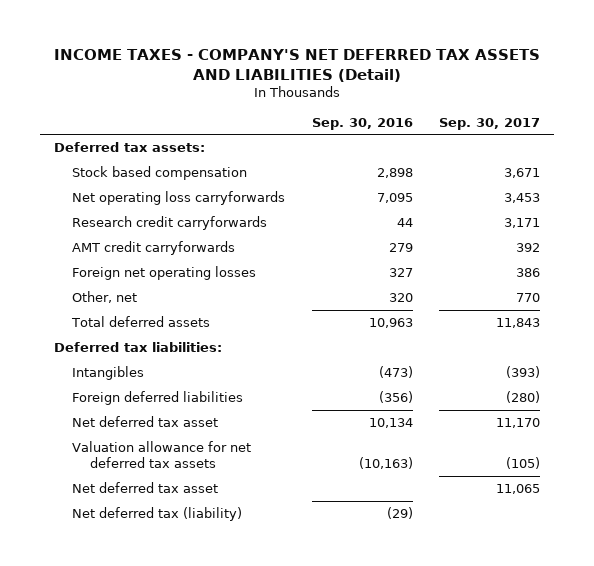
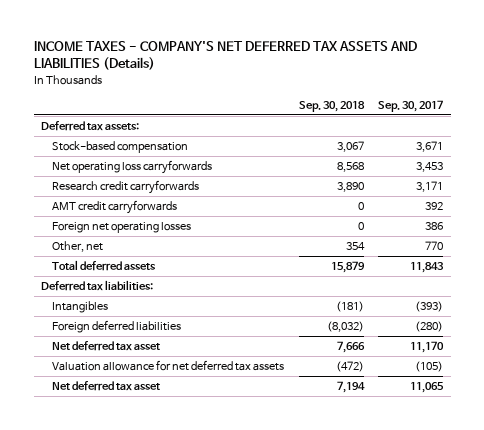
- INCOME TAXES - COMPANY'S NET DEFERRED TAX ASSETS AND LIABILITIES (Detail)
+ INCOME TAXES - COMPANY'S NET DEFERRED TAX ASSETS AND LIABILITIES (Details)
- | Sep. 30, 2016 | Sep. 30, 2017
+ | Sep. 30, 2018 | Sep. 30, 2017
- Stock based compensation | 2,898 | 3,671
+ Stock-based compensation | 3,067 | 3,671
- Net deferred tax (liability) | (29) |

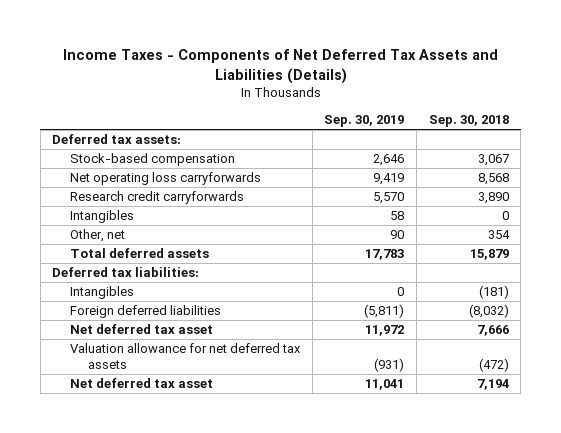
- INCOME TAXES - COMPANY'S NET DEFERRED TAX ASSETS AND LIABILITIES (Details)
+ Income Taxes - Components of Net Deferred Tax Assets and Liabilities (Details)
- | Sep. 30, 2018 | Sep. 30, 2017
+ | Sep. 30, 2019 | Sep. 30, 2018
- AMT credit carryforwards | 0 | 392
- Foreign net operating losses | 0 | 386
+ Intangibles | 58 | 0

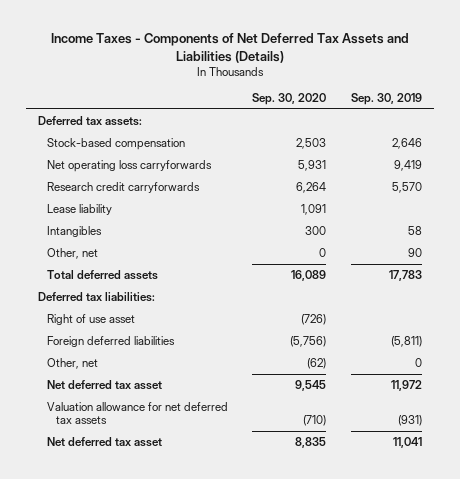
- | Sep. 30, 2019 | Sep. 30, 2018
+ | Sep. 30, 2020 | Sep. 30, 2019
+ Lease liability | 1,091 |
- Intangibles | 0 | (181)
+ Right of use asset | (726) |
+ Other, net | (62) | 0

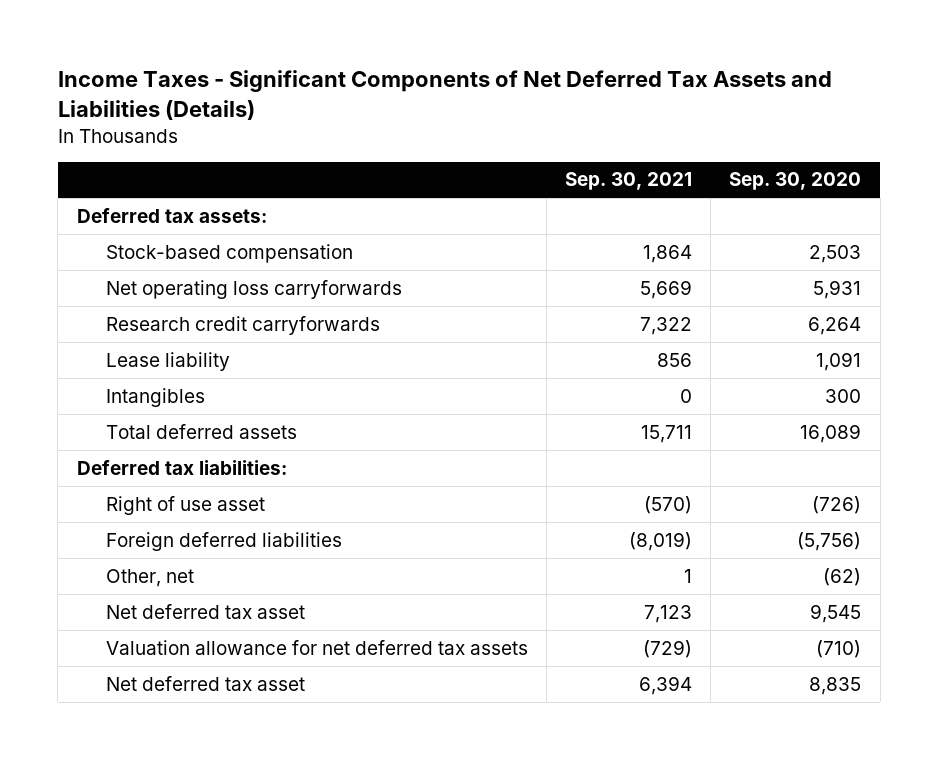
- Income Taxes - Components of Net Deferred Tax Assets and Liabilities (Details)
+ Income Taxes - Significant Components of Net Deferred Tax Assets and Liabilities (Details)
- | Sep. 30, 2020 | Sep. 30, 2019
+ | Sep. 30, 2021 | Sep. 30, 2020
- Other, net | 0 | 90

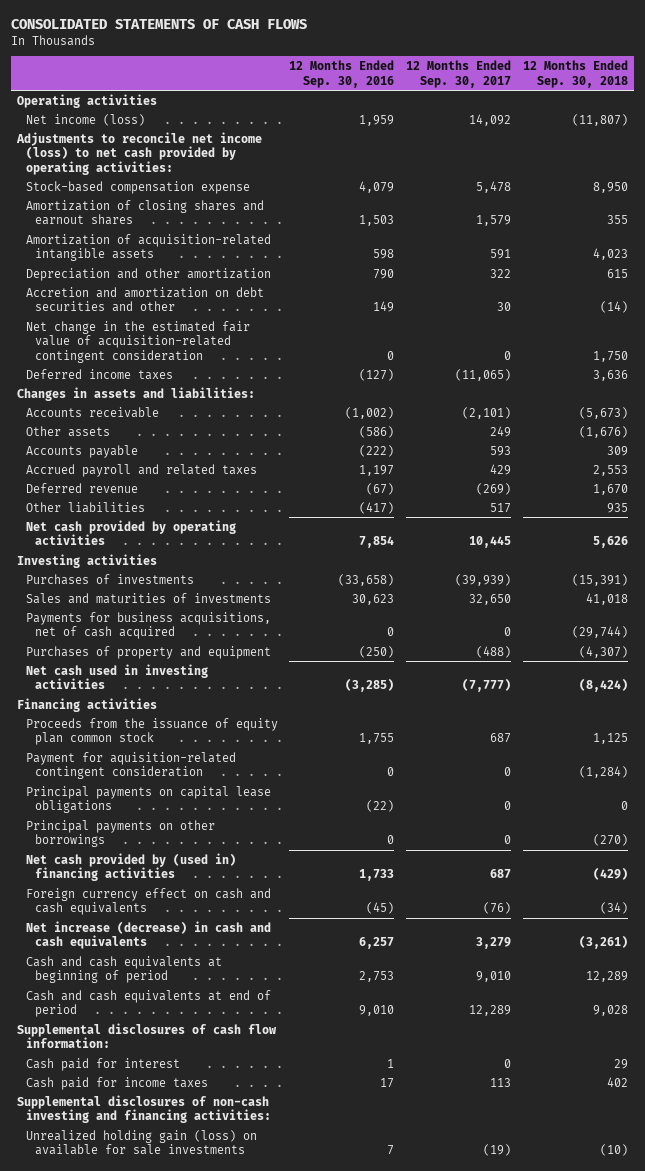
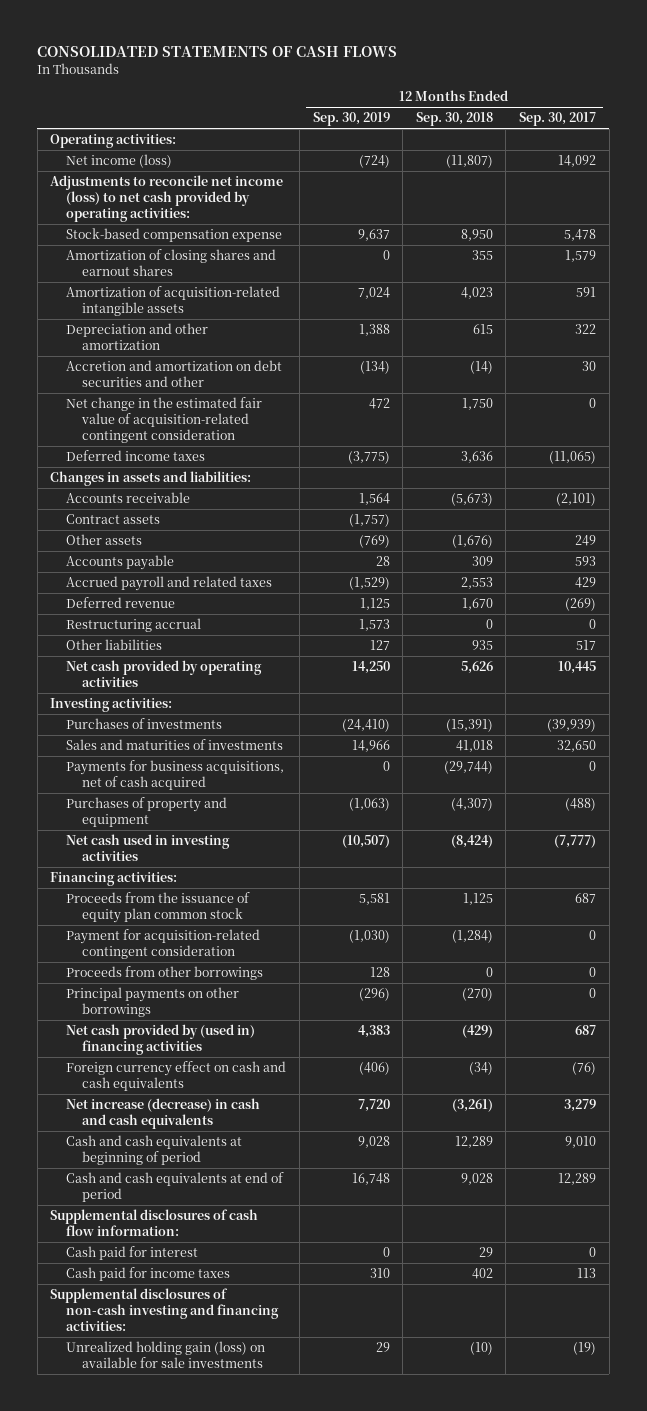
- | 12 Months Ended Sep. 30, 2016 | 12 Months Ended Sep. 30, 2017 | 12 Months Ended Sep. 30, 2018
+ | 12 Months Ended Sep. 30, 2019 | 12 Months Ended Sep. 30, 2018 | 12 Months Ended Sep. 30, 2017
- Operating activities
+ Operating activities:
+ Contract assets | (1,757) | |
+ Restructuring accrual | 1,573 | 0 | 0
- Investing activities
+ Investing activities:
- Financing activities
+ Financing activities:
- Payment for aquisition-related contingent consideration | 0 | 0 | (1,284)
- Principal payments on capital lease obligations | (22) | 0 | 0
+ Payment for acquisition-related contingent consideration | (1,030) | (1,284) | 0
+ Proceeds from other borrowings | 128 | 0 | 0

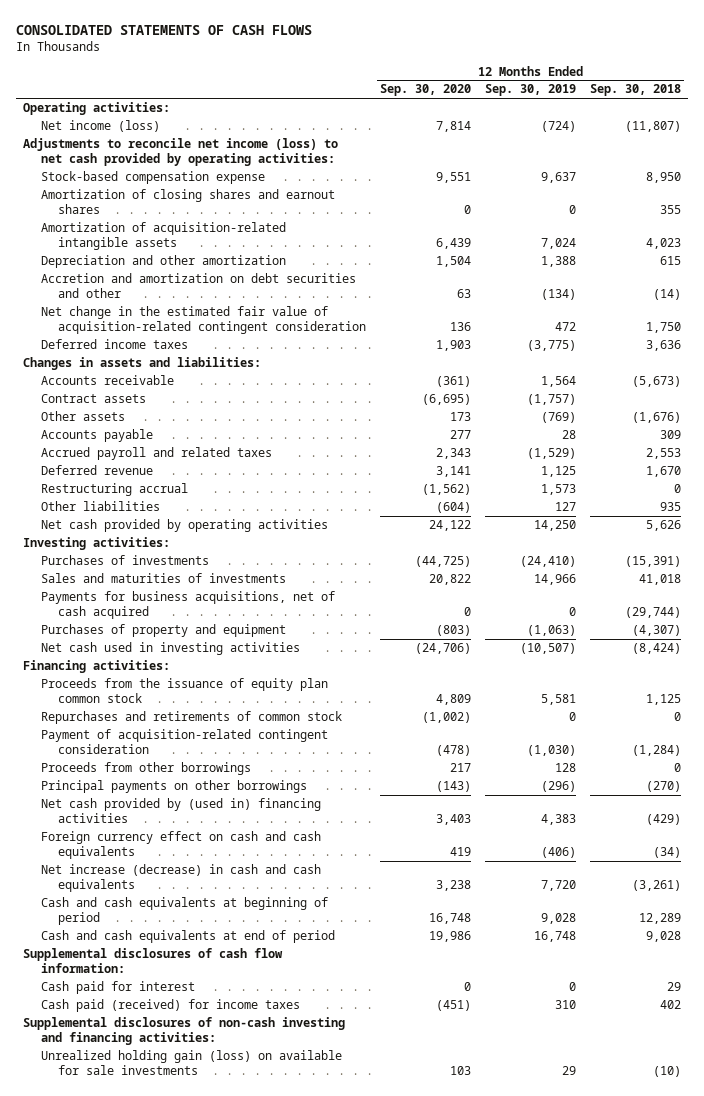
- | 12 Months Ended Sep. 30, 2019 | 12 Months Ended Sep. 30, 2018 | 12 Months Ended Sep. 30, 2017
+ | 12 Months Ended Sep. 30, 2020 | 12 Months Ended Sep. 30, 2019 | 12 Months Ended Sep. 30, 2018
- Payment for acquisition-related contingent consideration | (1,030) | (1,284) | 0
+ Repurchases and retirements of common stock | (1,002) | 0 | 0
+ Payment of acquisition-related contingent consideration | (478) | (1,030) | (1,284)
- Cash paid for income taxes | 310 | 402 | 113
+ Cash paid (received) for income taxes | (451) | 310 | 402

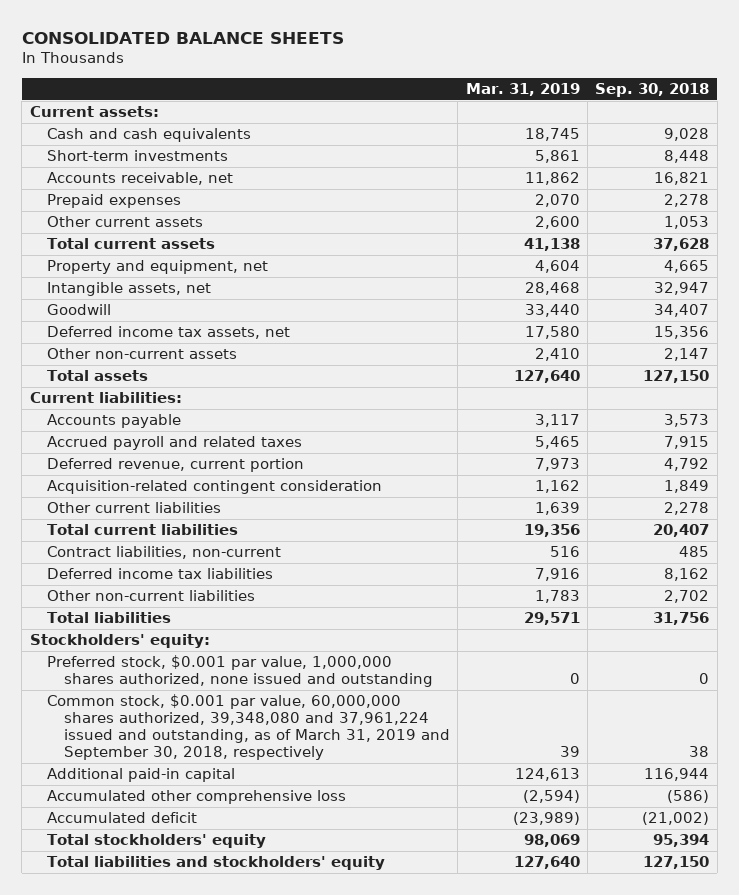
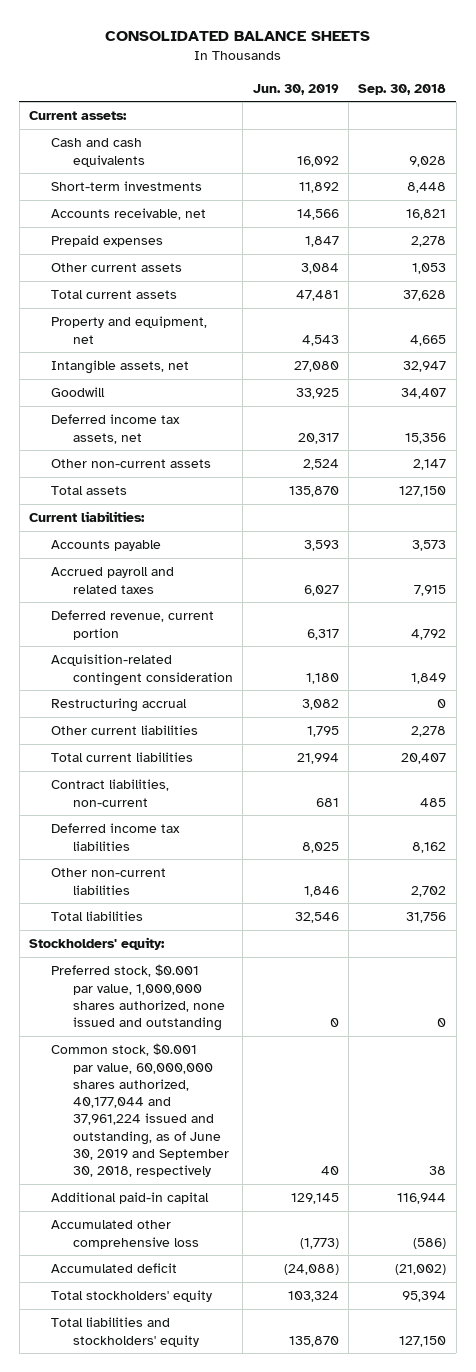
- | Mar. 31, 2019 | Sep. 30, 2018
+ | Jun. 30, 2019 | Sep. 30, 2018
+ Restructuring accrual | 3,082 | 0
- Common stock, $0.001 par value, 60,000,000 shares authorized, 39,348,080 and 37,961,224 issued and outstanding, as of March 31, 2019 and September 30, 2018, respectively | 39 | 38
+ Common stock, $0.001 par value, 60,000,000 shares authorized, 40,177,044 and 37,961,224 issued and outstanding, as of June 30, 2019 and September 30, 2018, respectively | 40 | 38

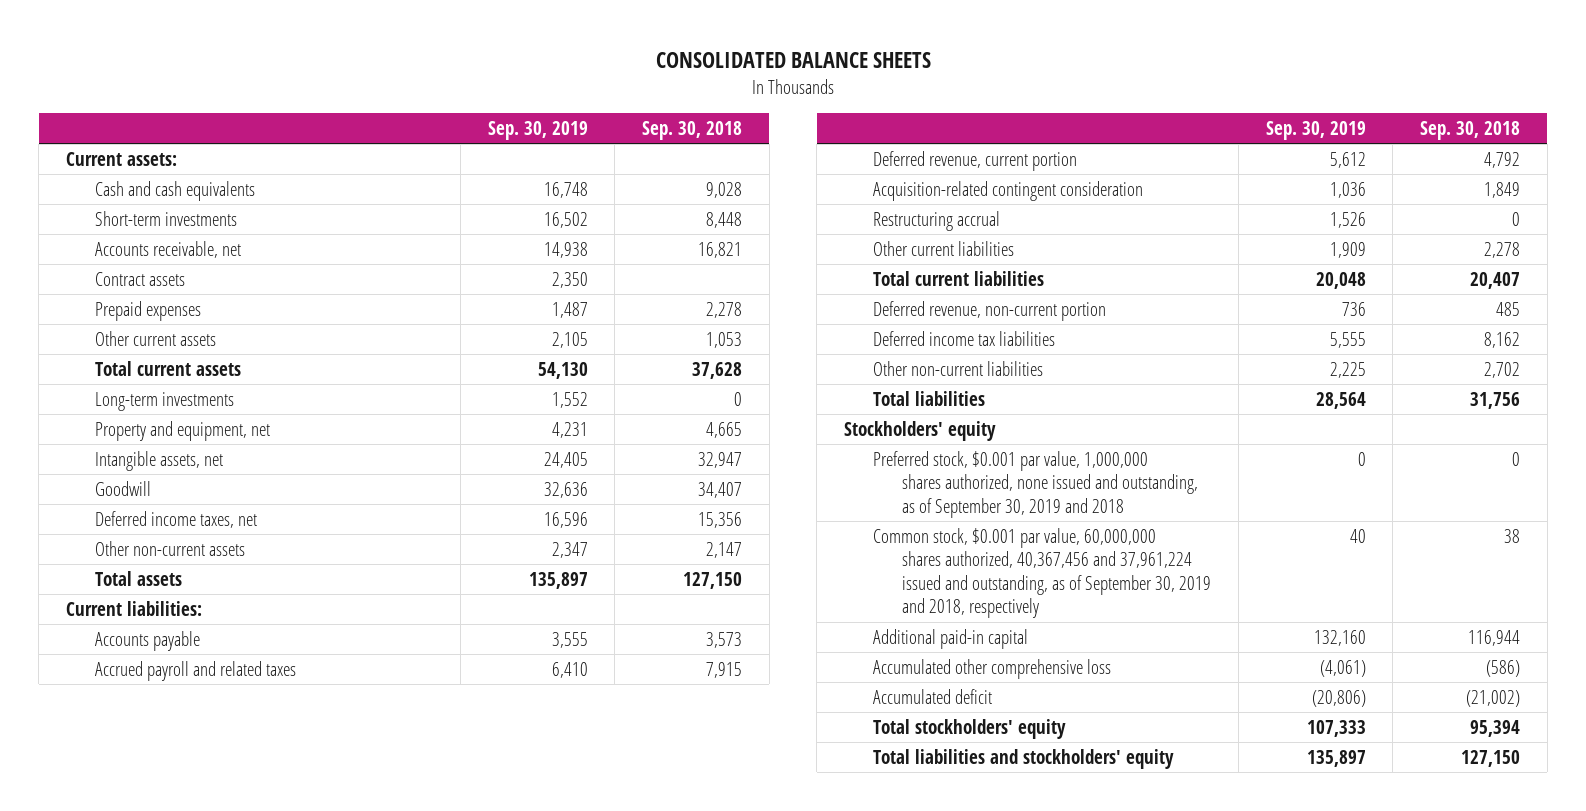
- | Jun. 30, 2019 | Sep. 30, 2018
+ | Sep. 30, 2019 | Sep. 30, 2018
+ Contract assets | 2,350 |
+ Long-term investments | 1,552 | 0
- Deferred income tax assets, net | 20,317 | 15,356
+ Deferred income taxes, net | 16,596 | 15,356
- Contract liabilities, non-current | 681 | 485
+ Deferred revenue, non-current portion | 736 | 485
- Stockholders' equity:
- Preferred stock, $0.001 par value, 1,000,000 shares authorized, none issued and outstanding | 0 | 0
- Common stock, $0.001 par value, 60,000,000 shares authorized, 40,177,044 and 37,961,224 issued and outstanding, as of June 30, 2019 and September 30, 2018, respectively | 40 | 38
+ Stockholders' equity
+ Preferred stock, $0.001 par value, 1,000,000 shares authorized, none issued and outstanding, as of September 30, 2019 and 2018 | 0 | 0
+ Common stock, $0.001 par value, 60,000,000 shares authorized, 40,367,456 and 37,961,224 issued and outstanding, as of September 30, 2019 and 2018, respectively | 40 | 38

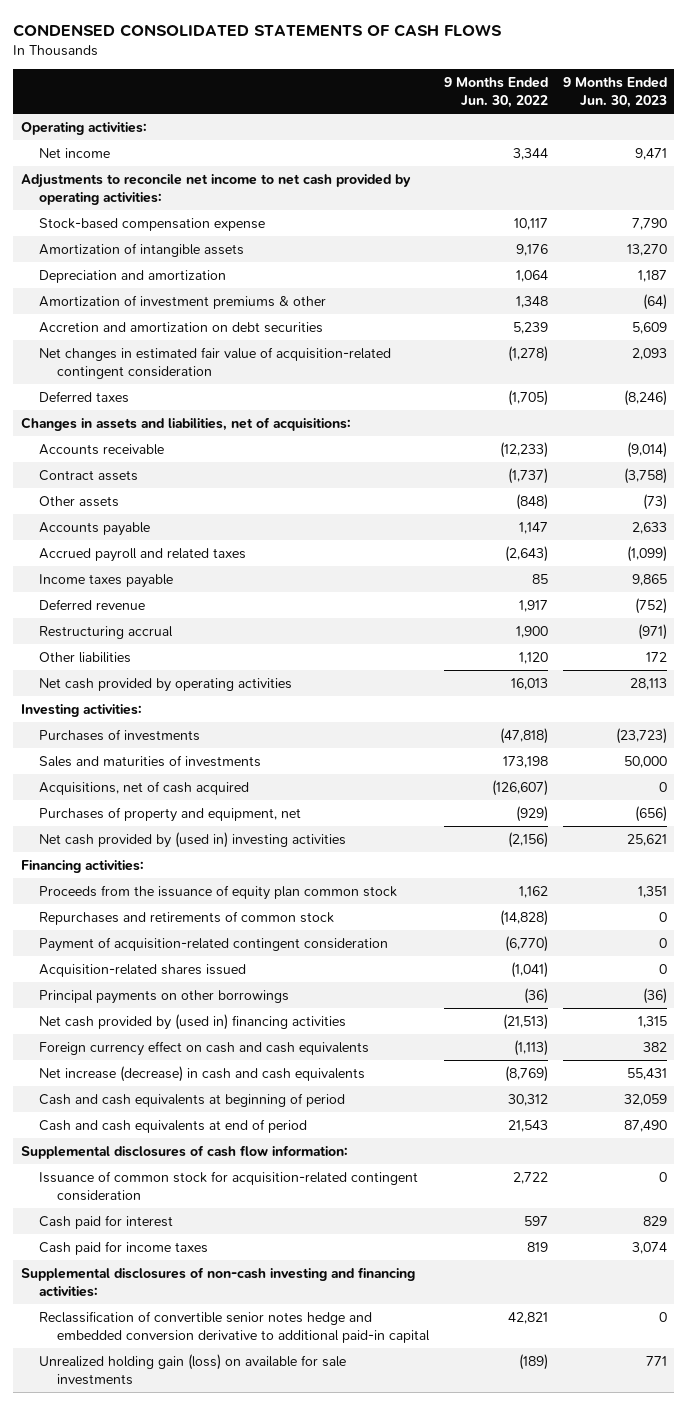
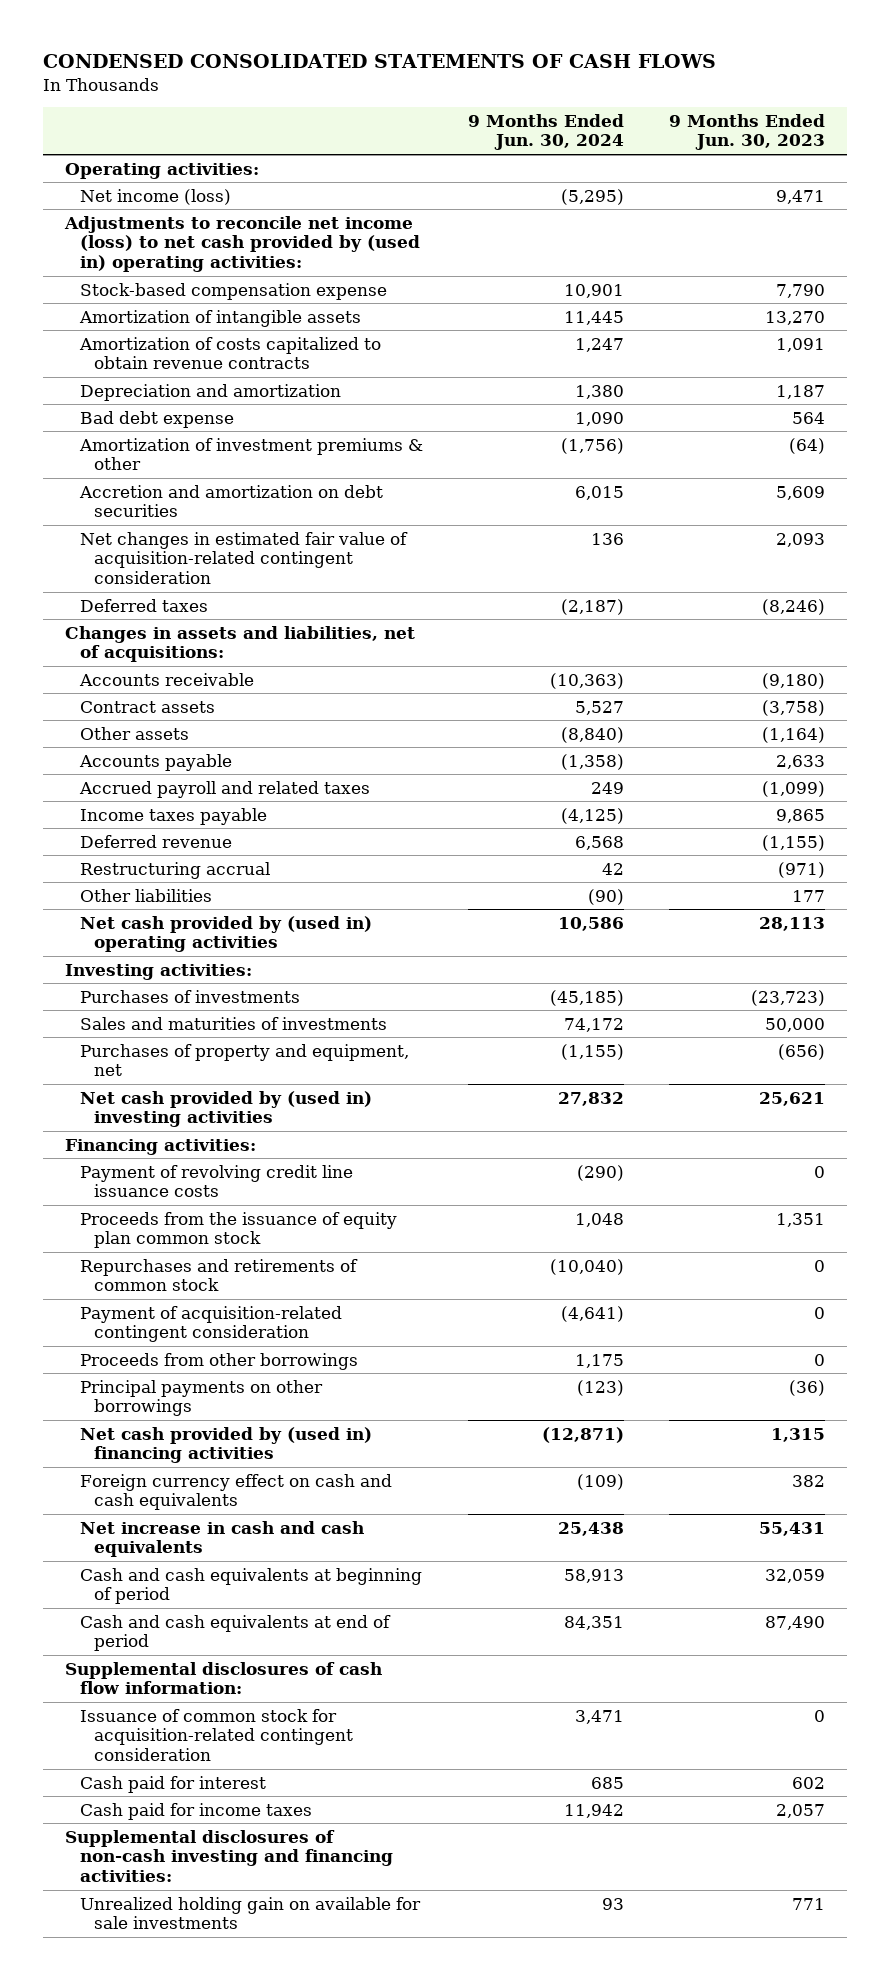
- | 9 Months Ended Jun. 30, 2022 | 9 Months Ended Jun. 30, 2023
+ | 9 Months Ended Jun. 30, 2024 | 9 Months Ended Jun. 30, 2023
- Net income | 3,344 | 9,471
- Adjustments to reconcile net income to net cash provided by operating activities:
+ Net income (loss) | (5,295) | 9,471
+ Adjustments to reconcile net income (loss) to net cash provided by (used in) operating activities:
+ Amortization of costs capitalized to obtain revenue contracts | 1,247 | 1,091
+ Bad debt expense | 1,090 | 564
- Accounts receivable | (12,233) | (9,014)
+ Accounts receivable | (10,363) | (9,180)
- Other assets | (848) | (73)
+ Other assets | (8,840) | (1,164)
- Deferred revenue | 1,917 | (752)
+ Deferred revenue | 6,568 | (1,155)
- Other liabilities | 1,120 | 172
- Net cash provided by operating activities | 16,013 | 28,113
+ Other liabilities | (90) | 177
+ Net cash provided by (used in) operating activities | 10,586 | 28,113
- Acquisitions, net of cash acquired | (126,607) | 0
+ Payment of revolving credit line issuance costs | (290) | 0
- Acquisition-related shares issued | (1,041) | 0
+ Proceeds from other borrowings | 1,175 | 0
- Net increase (decrease) in cash and cash equivalents | (8,769) | 55,431
+ Net increase in cash and cash equivalents | 25,438 | 55,431
- Cash paid for interest | 597 | 829
- Cash paid for income taxes | 819 | 3,074
+ Cash paid for interest | 685 | 602
+ Cash paid for income taxes | 11,942 | 2,057
- Reclassification of convertible senior notes hedge and embedded conversion derivative to additional paid-in capital | 42,821 | 0
- Unrealized holding gain (loss) on available for sale investments | (189) | 771
+ Unrealized holding gain on available for sale investments | 93 | 771

